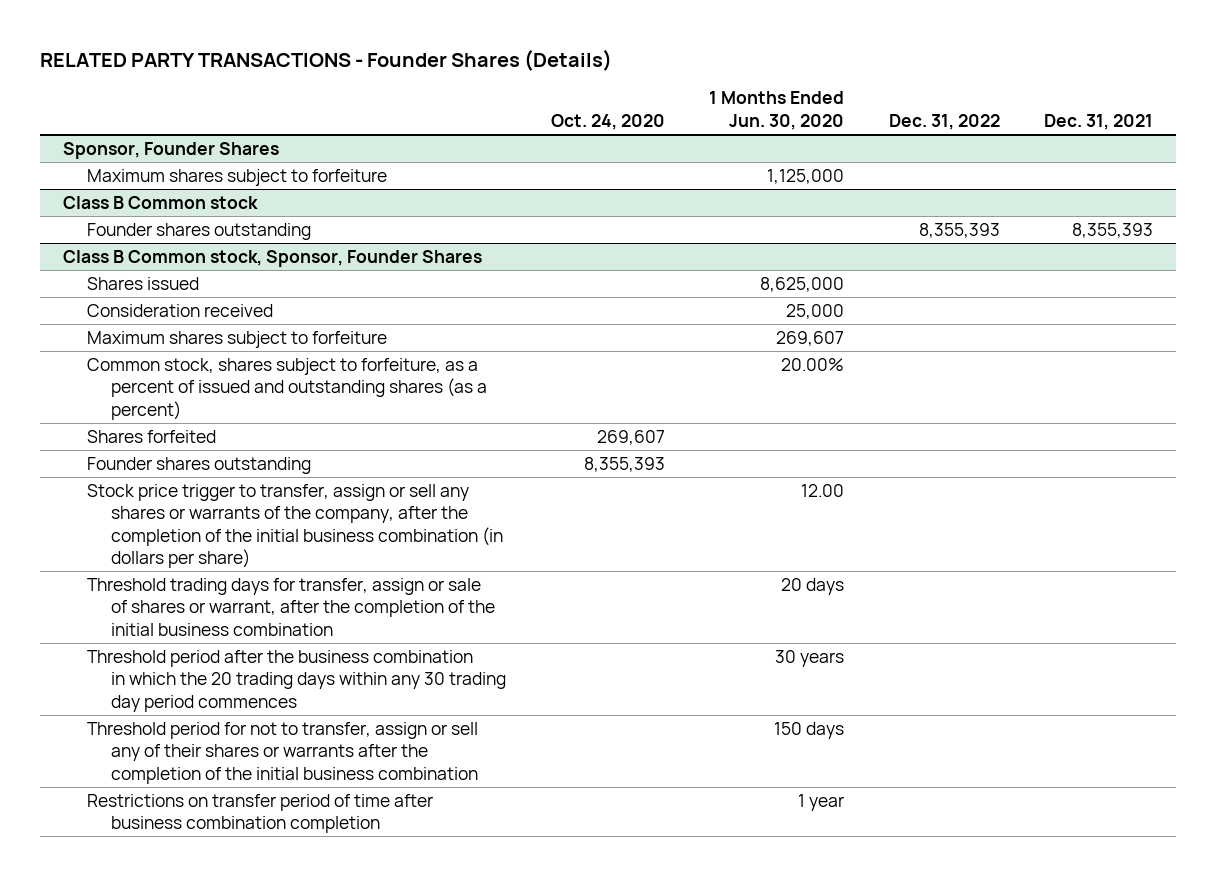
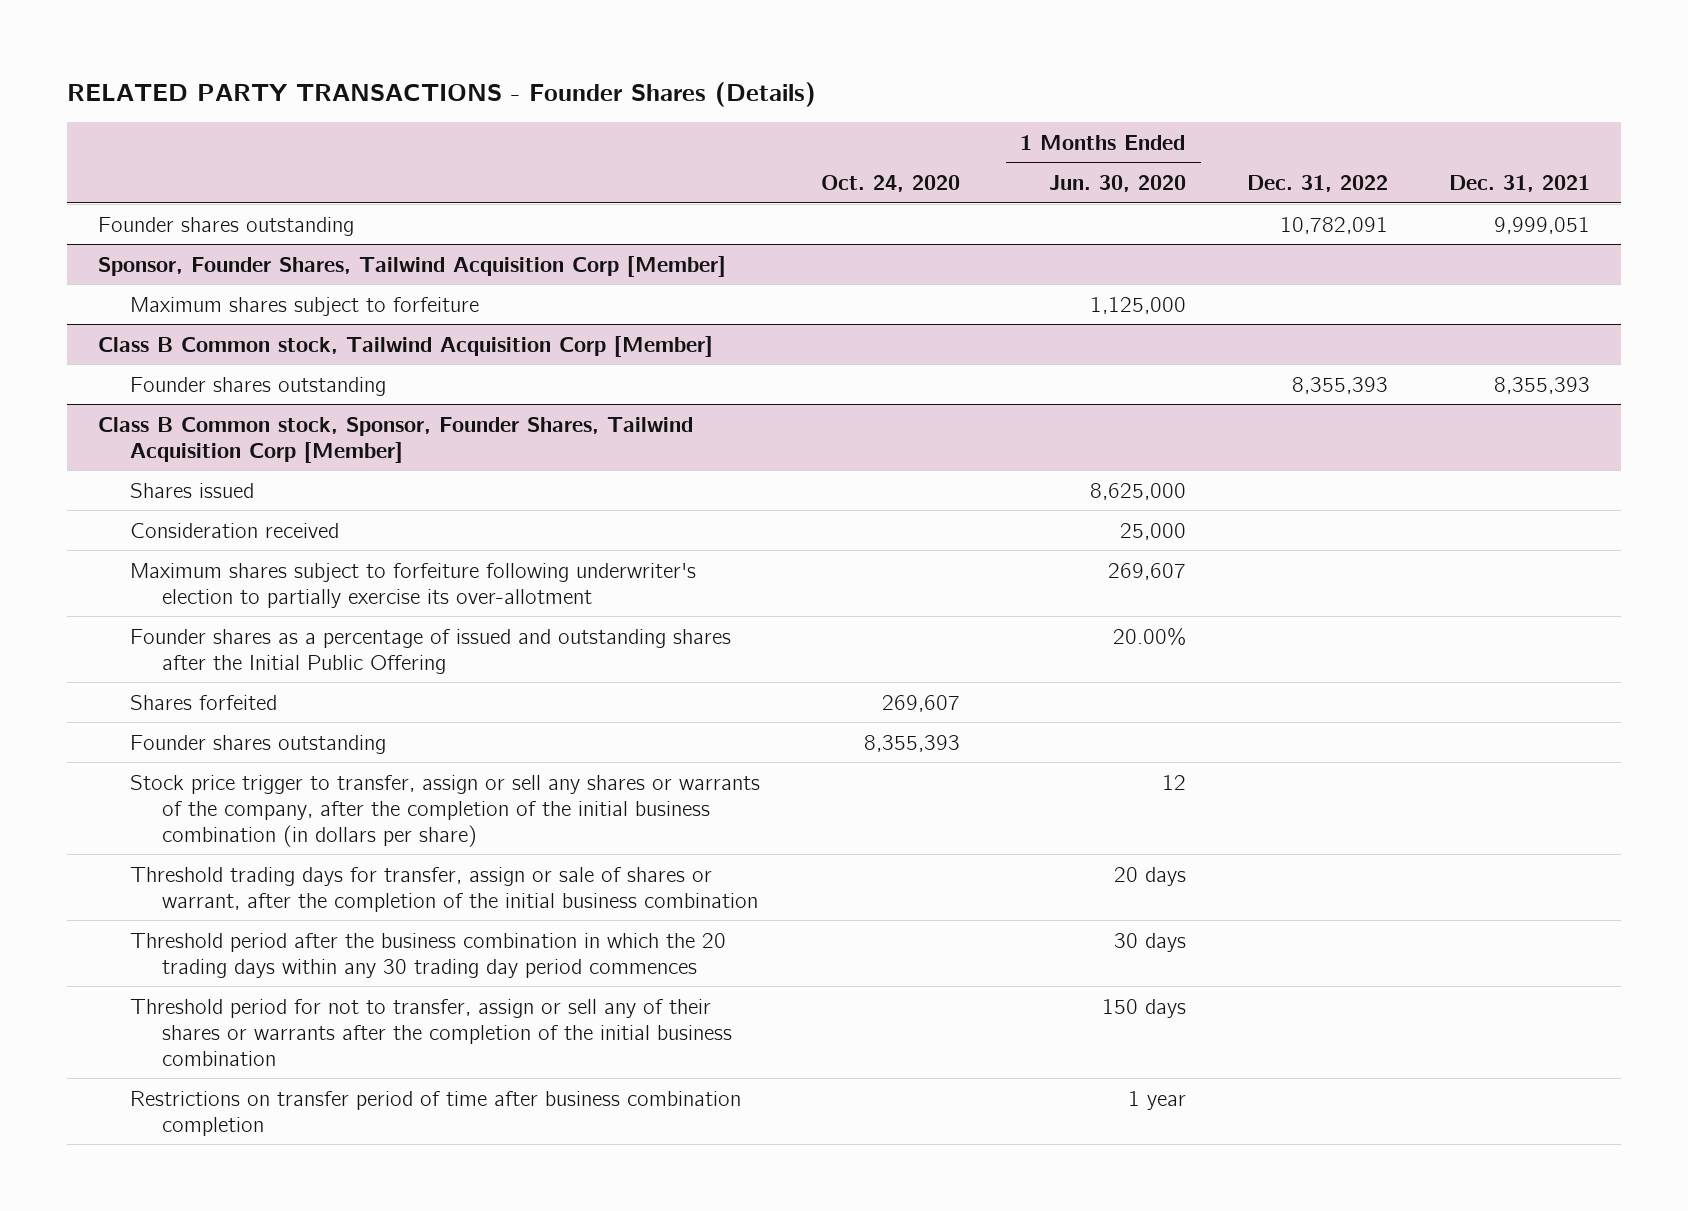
- Sponsor, Founder Shares
+ Founder shares outstanding | | | 10,782,091 | 9,999,051
+ Sponsor, Founder Shares, Tailwind Acquisition Corp [Member]
- Class B Common stock
+ Class B Common stock, Tailwind Acquisition Corp [Member]
- Class B Common stock, Sponsor, Founder Shares
+ Class B Common stock, Sponsor, Founder Shares, Tailwind Acquisition Corp [Member]
- Maximum shares subject to forfeiture | | 269,607 | |
- Common stock, shares subject to forfeiture, as a percent of issued and outstanding shares (as a percent) | | 20.00% | |
+ Maximum shares subject to forfeiture following underwriter's election to partially exercise its over-allotment | | 269,607 | |
+ Founder shares as a percentage of issued and outstanding shares after the Initial Public Offering | | 20.00% | |
- Stock price trigger to transfer, assign or sell any shares or warrants of the company, after the completion of the initial business combination (in dollars per share) | | 12.00 | |
+ Stock price trigger to transfer, assign or sell any shares or warrants of the company, after the completion of the initial business combination (in dollars per share) | | 12 | |
- Threshold period after the business combination in which the 20 trading days within any 30 trading day period commences | | 30 years | |
+ Threshold period after the business combination in which the 20 trading days within any 30 trading day period commences | | 30 days | |

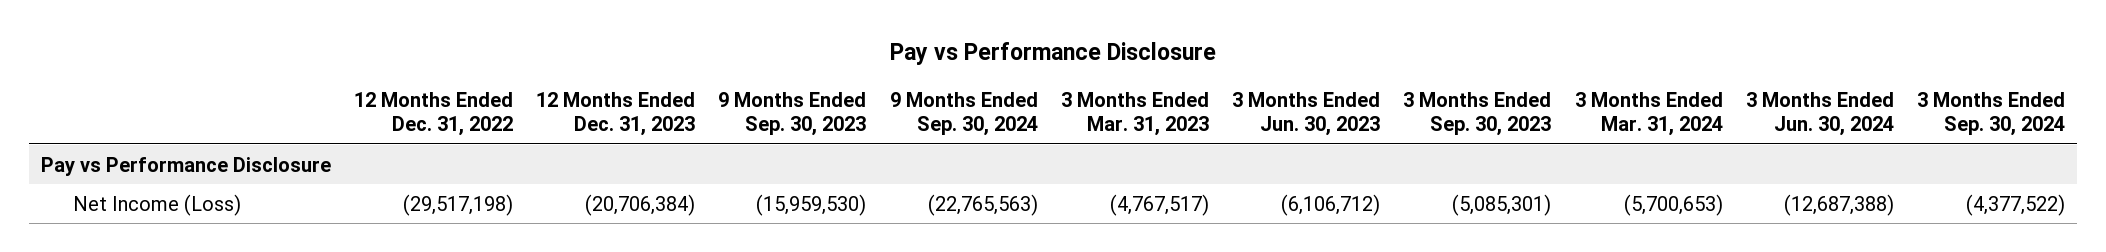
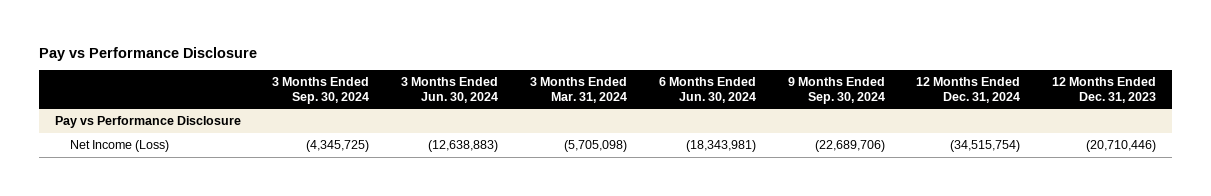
- | 12 Months Ended Dec. 31, 2022 | 12 Months Ended Dec. 31, 2023 | 9 Months Ended Sep. 30, 2023 | 9 Months Ended Sep. 30, 2024 | 3 Months Ended Mar. 31, 2023 | 3 Months Ended Jun. 30, 2023 | 3 Months Ended Sep. 30, 2023 | 3 Months Ended Mar. 31, 2024 | 3 Months Ended Jun. 30, 2024 | 3 Months Ended Sep. 30, 2024
+ | 3 Months Ended Sep. 30, 2024 | 3 Months Ended Jun. 30, 2024 | 3 Months Ended Mar. 31, 2024 | 6 Months Ended Jun. 30, 2024 | 9 Months Ended Sep. 30, 2024 | 12 Months Ended Dec. 31, 2024 | 12 Months Ended Dec. 31, 2023
- Net Income (Loss) | (29,517,198) | (20,706,384) | (15,959,530) | (22,765,563) | (4,767,517) | (6,106,712) | (5,085,301) | (5,700,653) | (12,687,388) | (4,377,522)
+ Net Income (Loss) | (4,345,725) | (12,638,883) | (5,705,098) | (18,343,981) | (22,689,706) | (34,515,754) | (20,710,446)

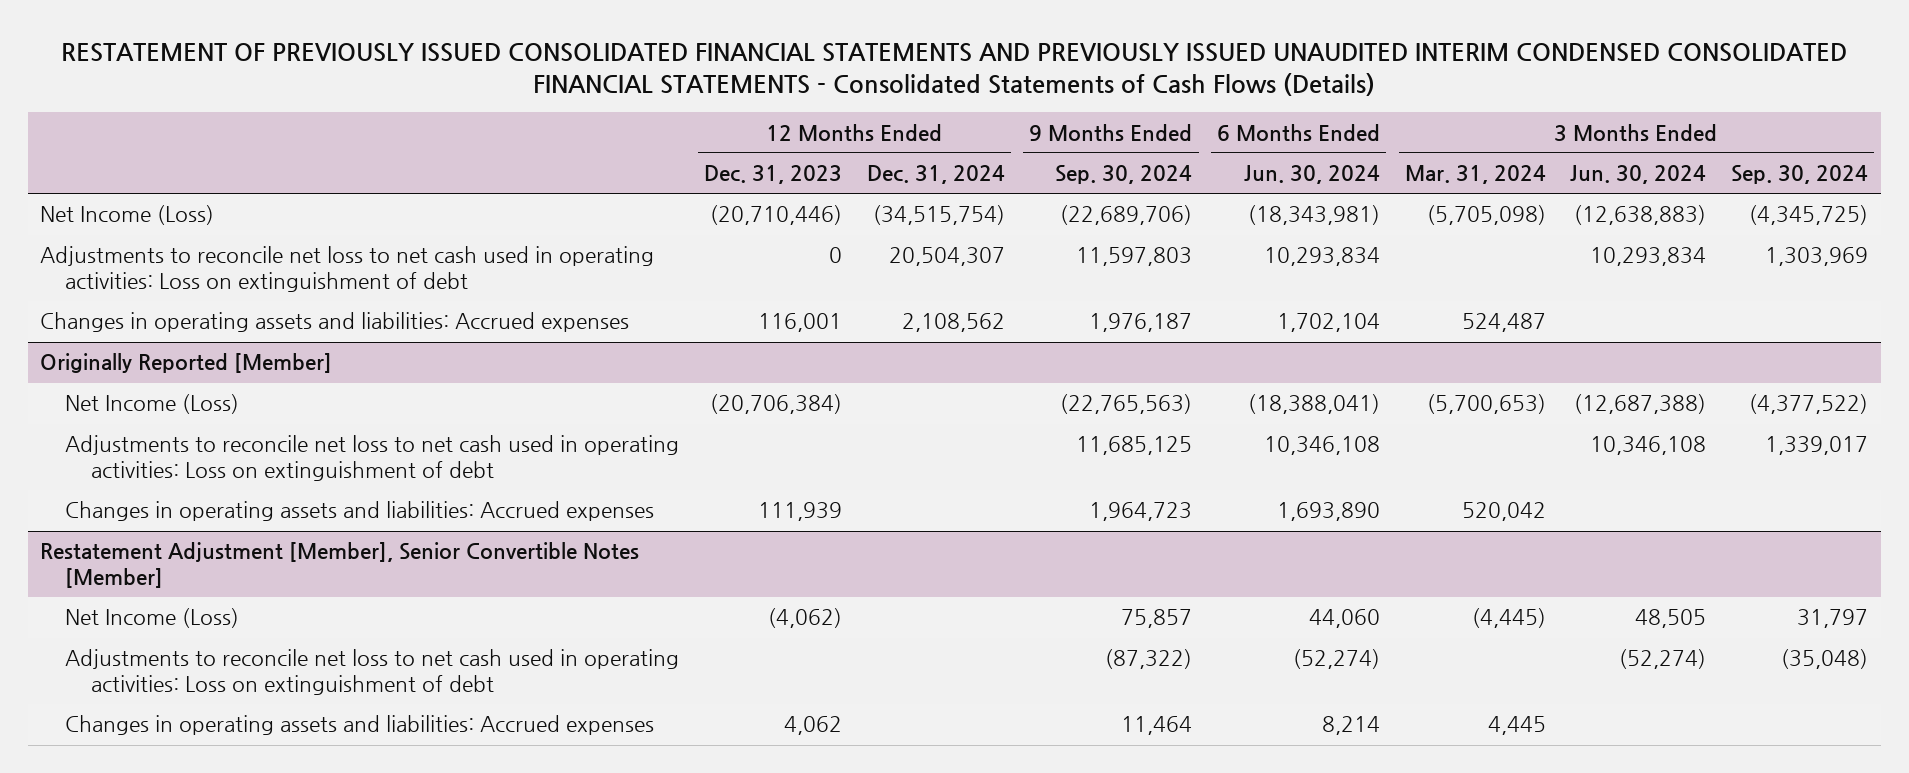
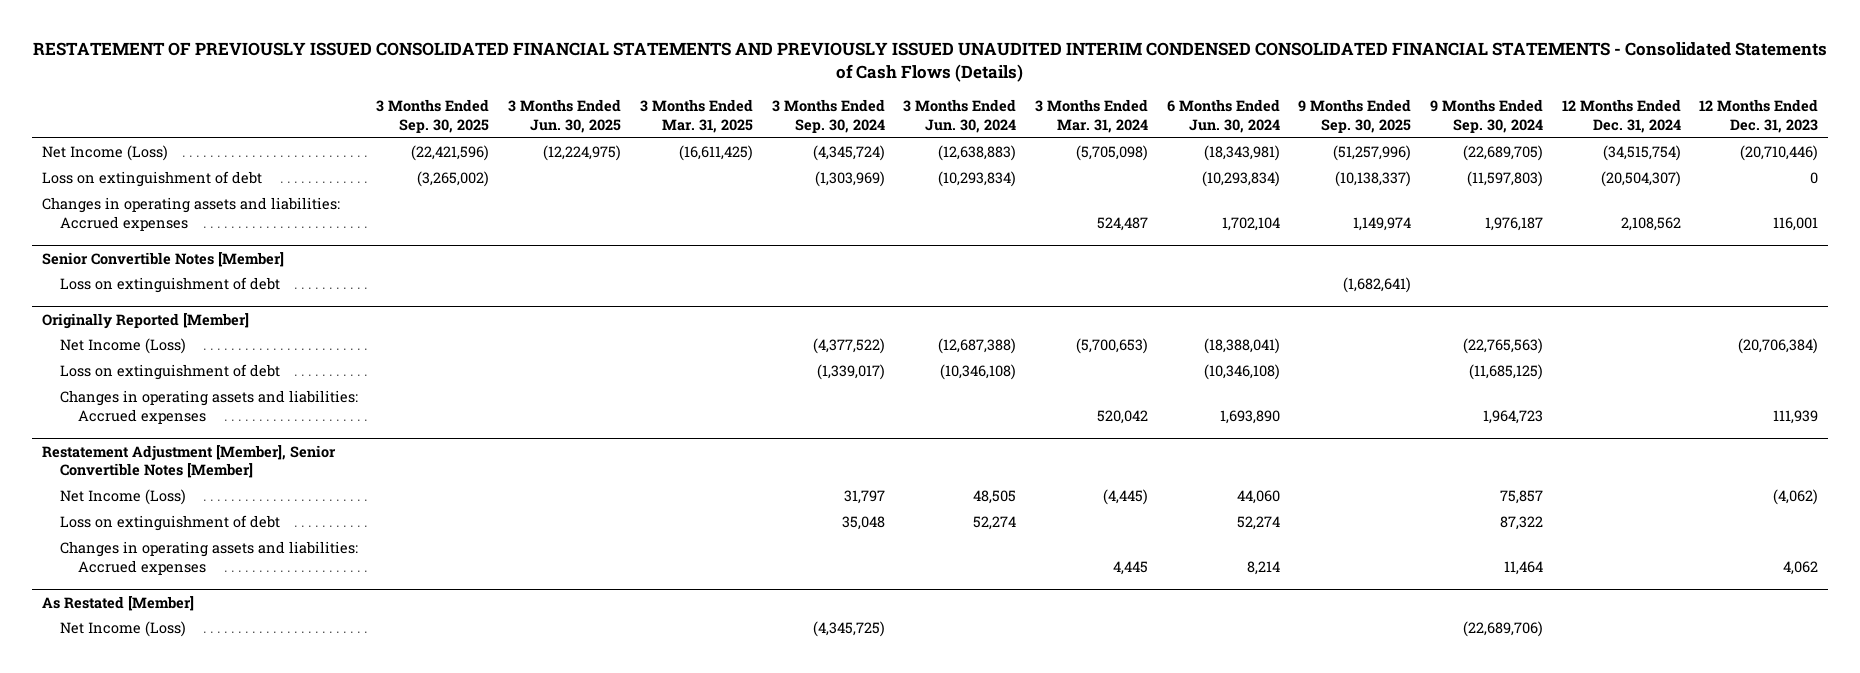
- | 12 Months Ended Dec. 31, 2023 | 12 Months Ended Dec. 31, 2024 | 9 Months Ended Sep. 30, 2024 | 6 Months Ended Jun. 30, 2024 | 3 Months Ended Mar. 31, 2024 | 3 Months Ended Jun. 30, 2024 | 3 Months Ended Sep. 30, 2024
+ | 3 Months Ended Sep. 30, 2025 | 3 Months Ended Jun. 30, 2025 | 3 Months Ended Mar. 31, 2025 | 3 Months Ended Sep. 30, 2024 | 3 Months Ended Jun. 30, 2024 | 3 Months Ended Mar. 31, 2024 | 6 Months Ended Jun. 30, 2024 | 9 Months Ended Sep. 30, 2025 | 9 Months Ended Sep. 30, 2024 | 12 Months Ended Dec. 31, 2024 | 12 Months Ended Dec. 31, 2023
- Net Income (Loss) | (20,710,446) | (34,515,754) | (22,689,706) | (18,343,981) | (5,705,098) | (12,638,883) | (4,345,725)
- Adjustments to reconcile net loss to net cash used in operating activities: Loss on extinguishment of debt | 0 | 20,504,307 | 11,597,803 | 10,293,834 | | 10,293,834 | 1,303,969
+ Net Income (Loss) | (22,421,596) | (12,224,975) | (16,611,425) | (4,345,724) | (12,638,883) | (5,705,098) | (18,343,981) | (51,257,996) | (22,689,705) | (34,515,754) | (20,710,446)
+ Loss on extinguishment of debt | (3,265,002) | | | (1,303,969) | (10,293,834) | | (10,293,834) | (10,138,337) | (11,597,803) | (20,504,307) | 0
+ Senior Convertible Notes [Member]
+ Loss on extinguishment of debt | | | | | | | | (1,682,641) | | |
@ Originally Reported [Member]
- Adjustments to reconcile net loss to net cash used in operating activities: Loss on extinguishment of debt | | | 11,685,125 | 10,346,108 | | 10,346,108 | 1,339,017
+ Loss on extinguishment of debt | | | | (1,339,017) | (10,346,108) | | (10,346,108) | | (11,685,125) | |
@ Restatement Adjustment [Member], Senior Convertible Notes [Member]
- Adjustments to reconcile net loss to net cash used in operating activities: Loss on extinguishment of debt | | | (87,322) | (52,274) | | (52,274) | (35,048)
+ Loss on extinguishment of debt | | | | 35,048 | 52,274 | | 52,274 | | 87,322 | |
+ As Restated [Member]
+ Net Income (Loss) | | | | (4,345,725) | | | | | (22,689,706) | |

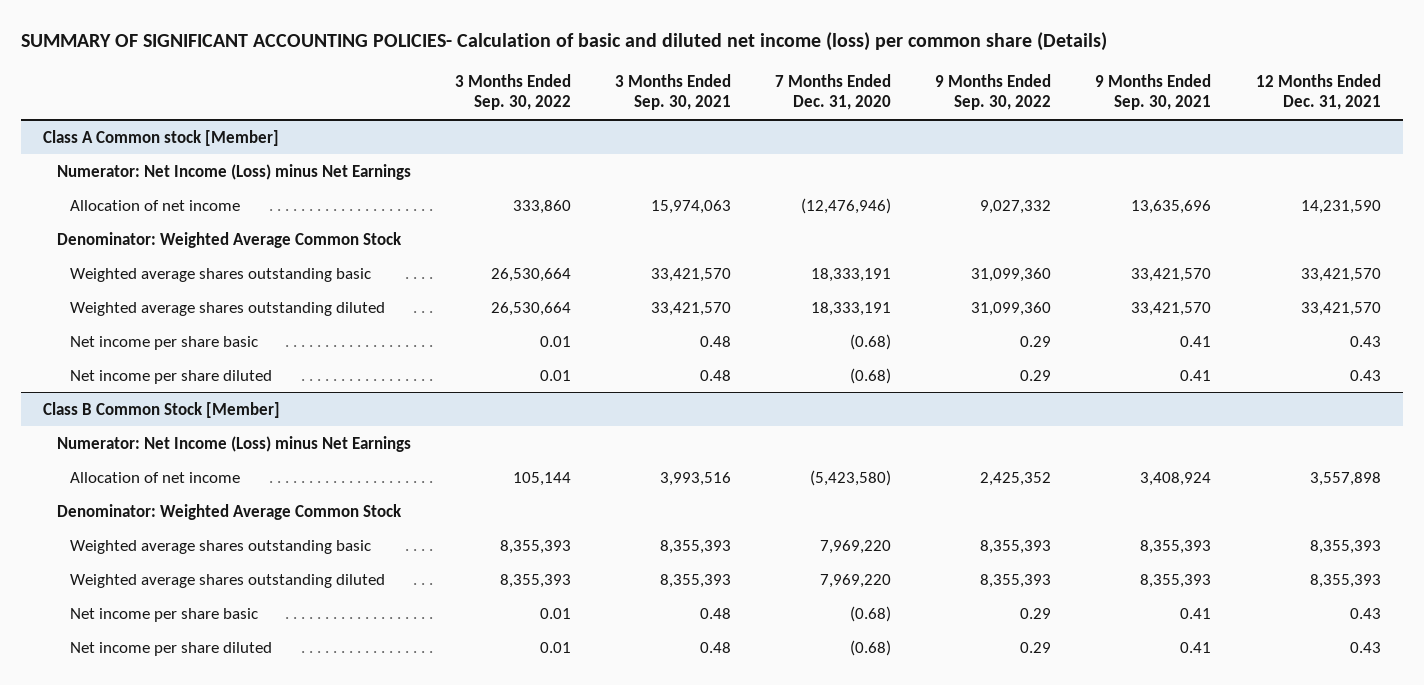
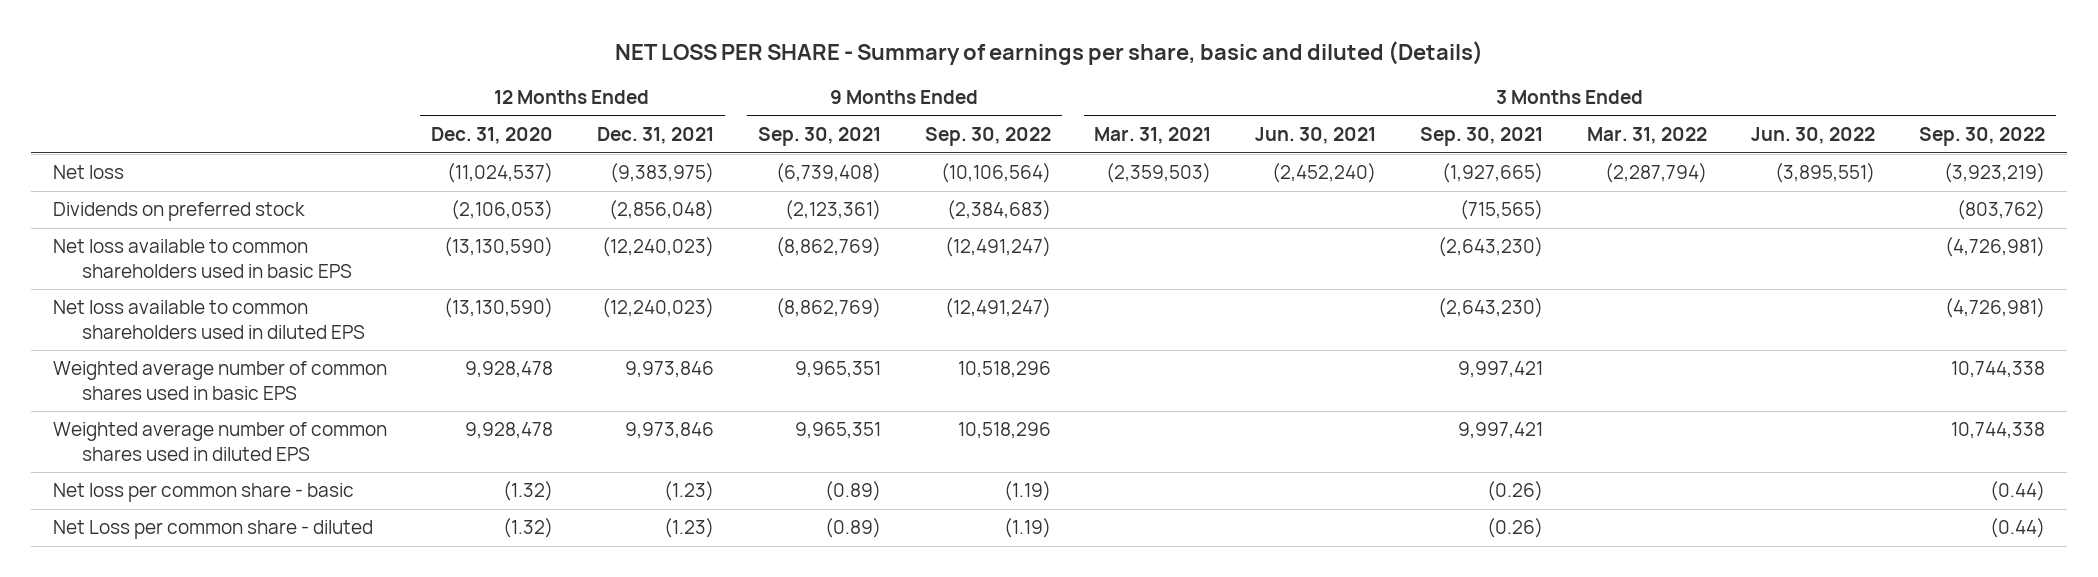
- SUMMARY OF SIGNIFICANT ACCOUNTING POLICIES- Calculation of basic and diluted net income (loss) per common share (Details)
+ NET LOSS PER SHARE - Summary of earnings per share, basic and diluted (Details)
- | 3 Months Ended Sep. 30, 2022 | 3 Months Ended Sep. 30, 2021 | 7 Months Ended Dec. 31, 2020 | 9 Months Ended Sep. 30, 2022 | 9 Months Ended Sep. 30, 2021 | 12 Months Ended Dec. 31, 2021
+ | 12 Months Ended Dec. 31, 2020 | 12 Months Ended Dec. 31, 2021 | 9 Months Ended Sep. 30, 2021 | 9 Months Ended Sep. 30, 2022 | 3 Months Ended Mar. 31, 2021 | 3 Months Ended Jun. 30, 2021 | 3 Months Ended Sep. 30, 2021 | 3 Months Ended Mar. 31, 2022 | 3 Months Ended Jun. 30, 2022 | 3 Months Ended Sep. 30, 2022
- Class A Common stock [Member]
- Numerator: Net Income (Loss) minus Net Earnings
- Allocation of net income | 333,860 | 15,974,063 | (12,476,946) | 9,027,332 | 13,635,696 | 14,231,590
- Denominator: Weighted Average Common Stock
- Weighted average shares outstanding basic | 26,530,664 | 33,421,570 | 18,333,191 | 31,099,360 | 33,421,570 | 33,421,570
- Weighted average shares outstanding diluted | 26,530,664 | 33,421,570 | 18,333,191 | 31,099,360 | 33,421,570 | 33,421,570
- Net income per share basic | 0.01 | 0.48 | (0.68) | 0.29 | 0.41 | 0.43
- Net income per share diluted | 0.01 | 0.48 | (0.68) | 0.29 | 0.41 | 0.43
- Class B Common Stock [Member]
- Numerator: Net Income (Loss) minus Net Earnings
- Allocation of net income | 105,144 | 3,993,516 | (5,423,580) | 2,425,352 | 3,408,924 | 3,557,898
- Denominator: Weighted Average Common Stock
- Weighted average shares outstanding basic | 8,355,393 | 8,355,393 | 7,969,220 | 8,355,393 | 8,355,393 | 8,355,393
- Weighted average shares outstanding diluted | 8,355,393 | 8,355,393 | 7,969,220 | 8,355,393 | 8,355,393 | 8,355,393
- Net income per share basic | 0.01 | 0.48 | (0.68) | 0.29 | 0.41 | 0.43
- Net income per share diluted | 0.01 | 0.48 | (0.68) | 0.29 | 0.41 | 0.43
+ Net loss | (11,024,537) | (9,383,975) | (6,739,408) | (10,106,564) | (2,359,503) | (2,452,240) | (1,927,665) | (2,287,794) | (3,895,551) | (3,923,219)
+ Dividends on preferred stock | (2,106,053) | (2,856,048) | (2,123,361) | (2,384,683) | | | (715,565) | | | (803,762)
+ Net loss available to common shareholders used in basic EPS | (13,130,590) | (12,240,023) | (8,862,769) | (12,491,247) | | | (2,643,230) | | | (4,726,981)
+ Net loss available to common shareholders used in diluted EPS | (13,130,590) | (12,240,023) | (8,862,769) | (12,491,247) | | | (2,643,230) | | | (4,726,981)
+ Weighted average number of common shares used in basic EPS | 9,928,478 | 9,973,846 | 9,965,351 | 10,518,296 | | | 9,997,421 | | | 10,744,338
+ Weighted average number of common shares used in diluted EPS | 9,928,478 | 9,973,846 | 9,965,351 | 10,518,296 | | | 9,997,421 | | | 10,744,338
+ Net loss per common share - basic | (1.32) | (1.23) | (0.89) | (1.19) | | | (0.26) | | | (0.44)
+ Net Loss per common share - diluted | (1.32) | (1.23) | (0.89) | (1.19) | | | (0.26) | | | (0.44)

